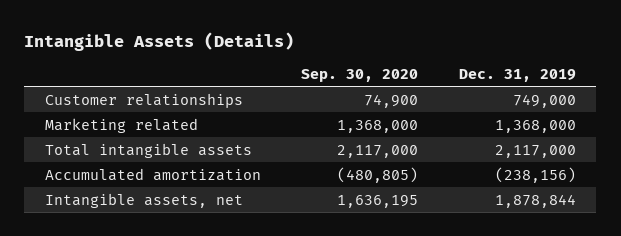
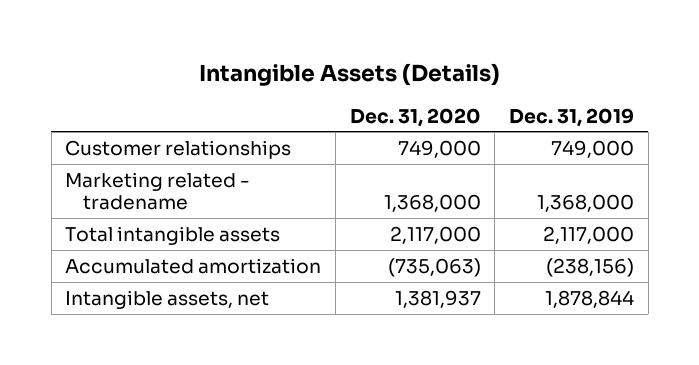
- | Sep. 30, 2020 | Dec. 31, 2019
+ | Dec. 31, 2020 | Dec. 31, 2019
- Marketing related | 1,368,000 | 1,368,000
+ Marketing related - tradename | 1,368,000 | 1,368,000

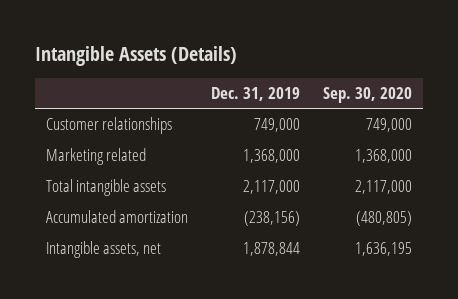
- | Dec. 31, 2020 | Dec. 31, 2019
+ | Dec. 31, 2019 | Sep. 30, 2020
- Marketing related - tradename | 1,368,000 | 1,368,000
+ Marketing related | 1,368,000 | 1,368,000

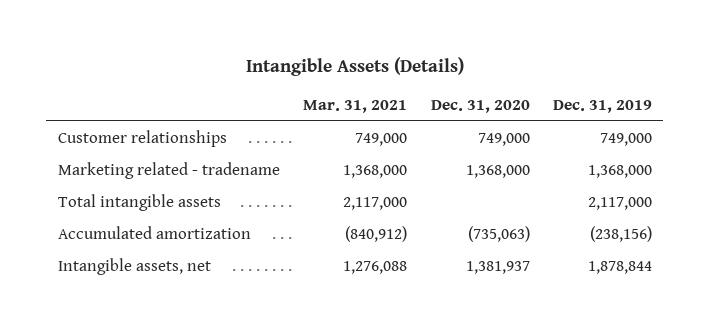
- | Dec. 31, 2019 | Sep. 30, 2020
+ | Mar. 31, 2021 | Dec. 31, 2020 | Dec. 31, 2019
- Marketing related | 1,368,000 | 1,368,000
+ Marketing related - tradename | 1,368,000 | 1,368,000 | 1,368,000

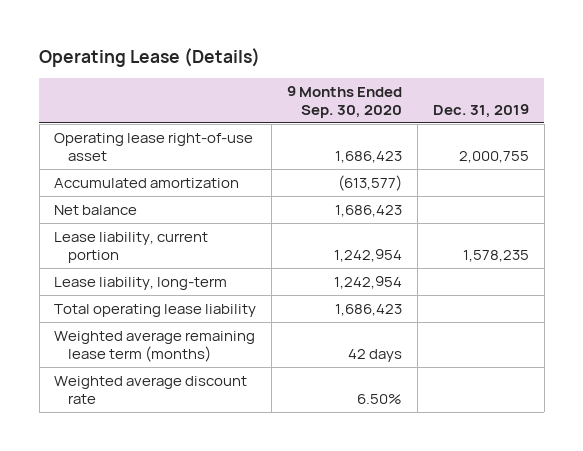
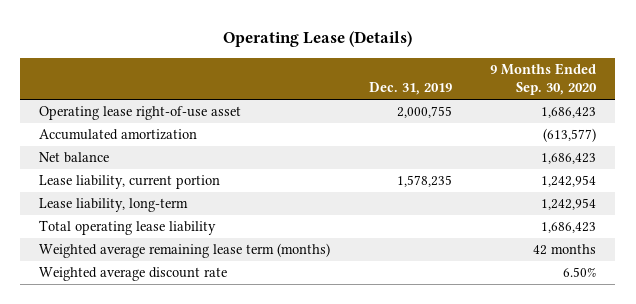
- | 9 Months Ended Sep. 30, 2020 | Dec. 31, 2019
+ | Dec. 31, 2019 | 9 Months Ended Sep. 30, 2020
- Weighted average remaining lease term (months) | 42 days |
+ Weighted average remaining lease term (months) | | 42 months

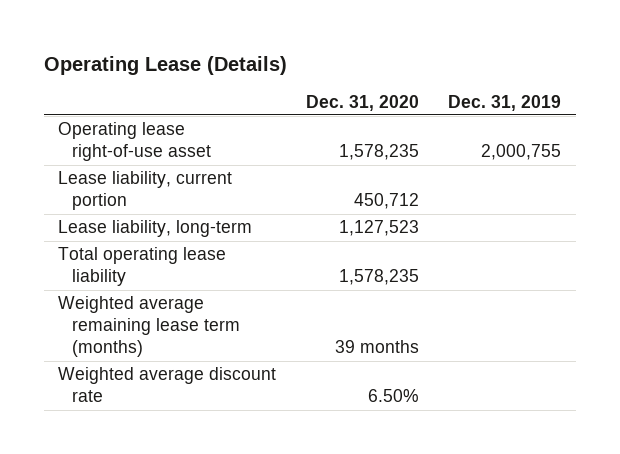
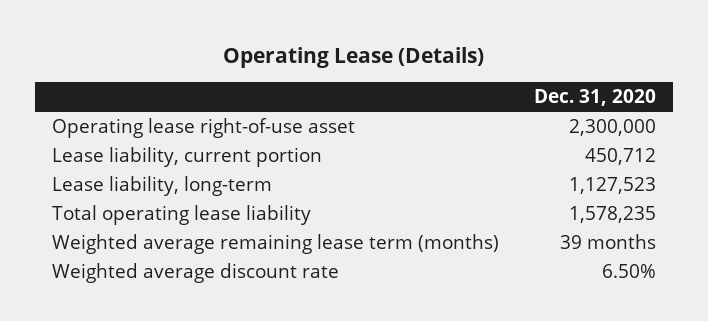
- | Dec. 31, 2020 | Dec. 31, 2019
+ | Dec. 31, 2020
- Operating lease right-of-use asset | 1,578,235 | 2,000,755
+ Operating lease right-of-use asset | 2,300,000

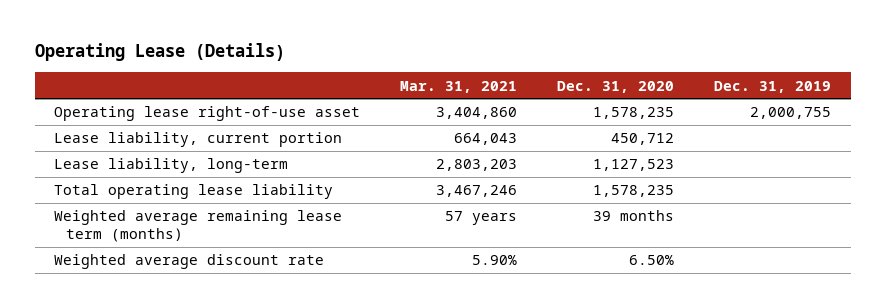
- | Dec. 31, 2020
+ | Mar. 31, 2021 | Dec. 31, 2020 | Dec. 31, 2019
- Operating lease right-of-use asset | 2,300,000
+ Operating lease right-of-use asset | 3,404,860 | 1,578,235 | 2,000,755

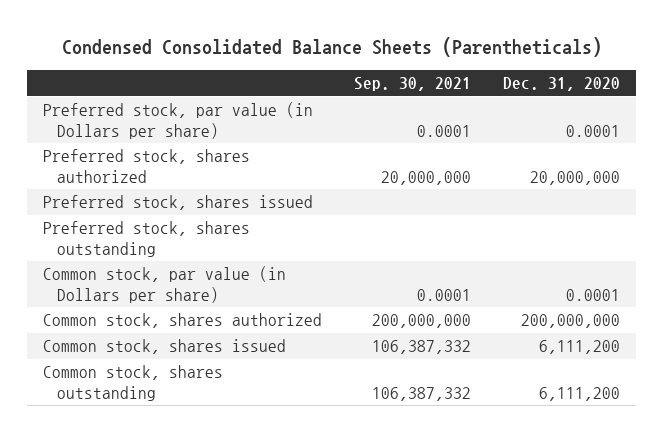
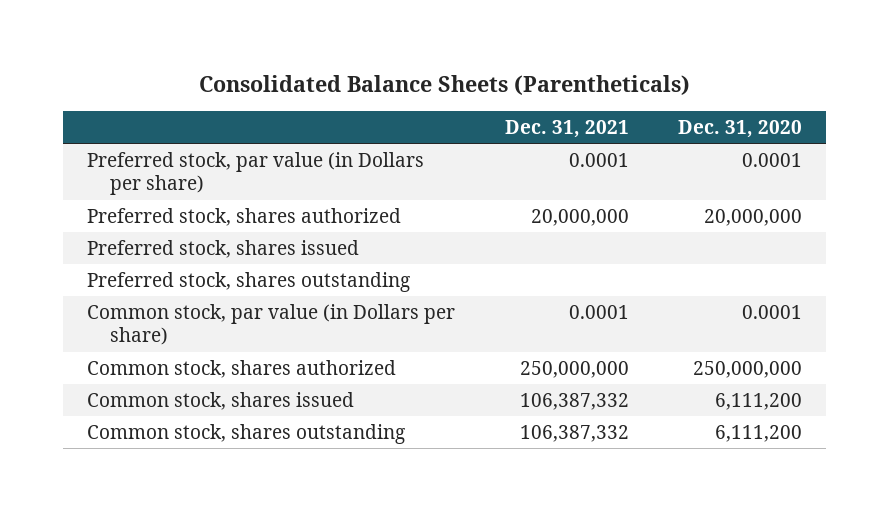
- Condensed Consolidated Balance Sheets (Parentheticals)
+ Consolidated Balance Sheets (Parentheticals)
- | Sep. 30, 2021 | Dec. 31, 2020
+ | Dec. 31, 2021 | Dec. 31, 2020
- Common stock, shares authorized | 200,000,000 | 200,000,000
+ Common stock, shares authorized | 250,000,000 | 250,000,000

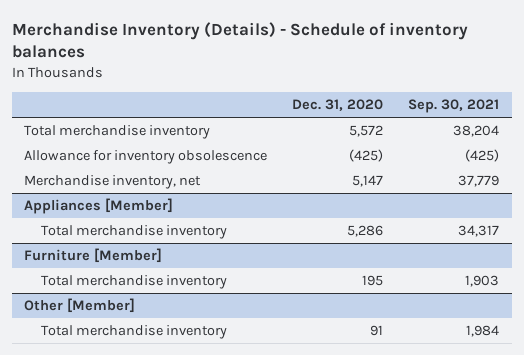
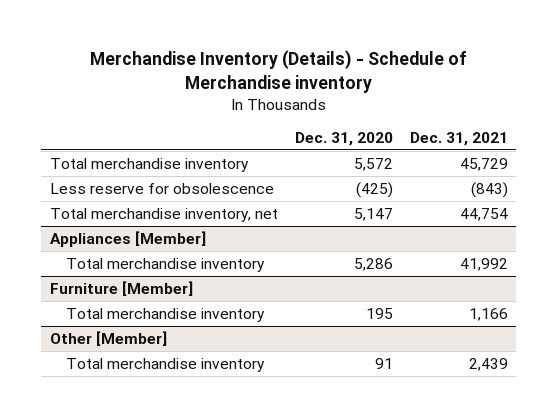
- Merchandise Inventory (Details) - Schedule of inventory balances
+ Merchandise Inventory (Details) - Schedule of Merchandise inventory
- | Dec. 31, 2020 | Sep. 30, 2021
+ | Dec. 31, 2020 | Dec. 31, 2021
- Allowance for inventory obsolescence | (425) | (425)
- Merchandise inventory, net | 5,147 | 37,779
+ Less reserve for obsolescence | (425) | (843)
+ Total merchandise inventory, net | 5,147 | 44,754

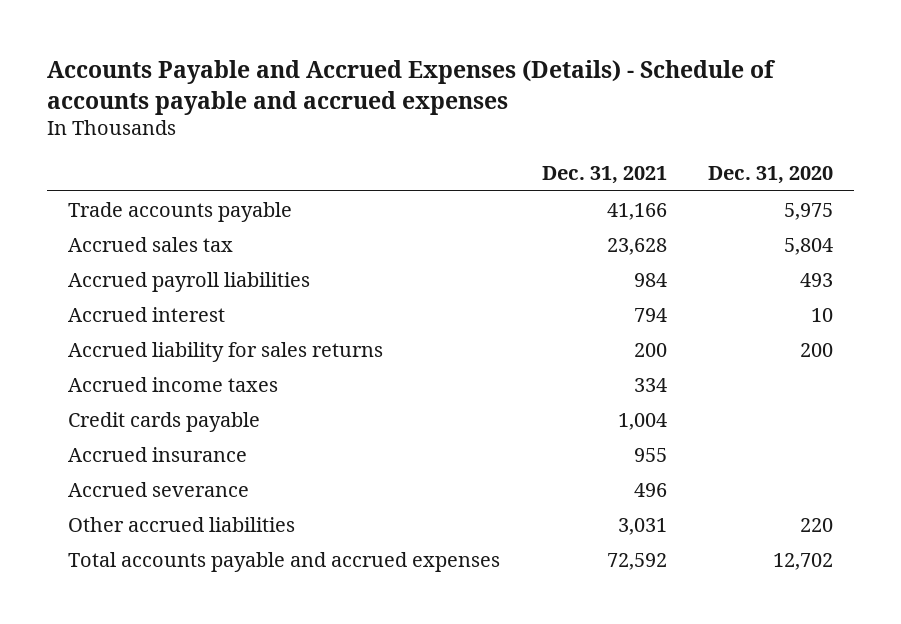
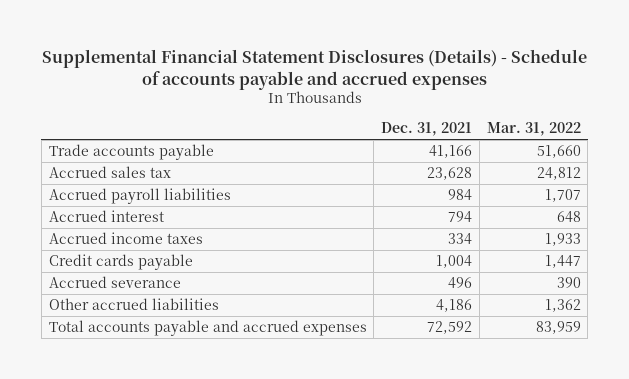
- Accounts Payable and Accrued Expenses (Details) - Schedule of accounts payable and accrued expenses
+ Supplemental Financial Statement Disclosures (Details) - Schedule of accounts payable and accrued expenses
- | Dec. 31, 2021 | Dec. 31, 2020
+ | Dec. 31, 2021 | Mar. 31, 2022
- Accrued liability for sales returns | 200 | 200
- Accrued insurance | 955 |
- Other accrued liabilities | 3,031 | 220
+ Other accrued liabilities | 4,186 | 1,362

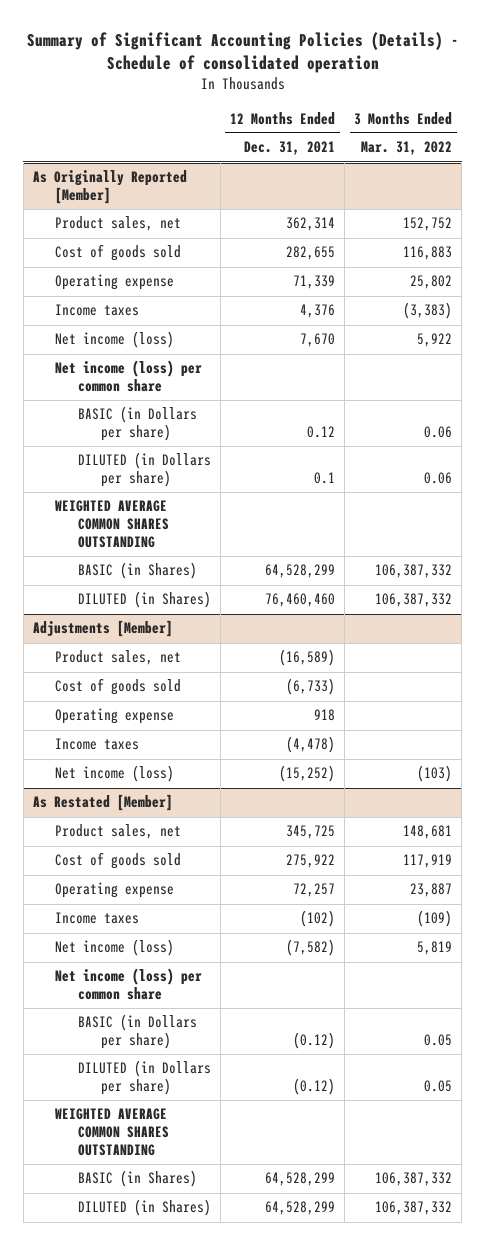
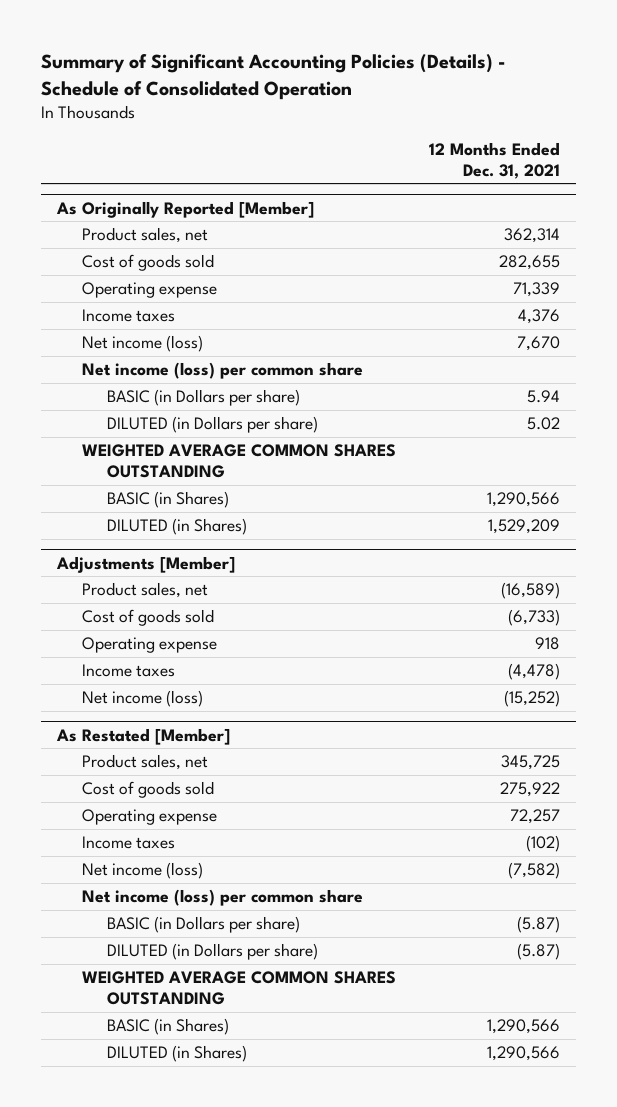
- Summary of Significant Accounting Policies (Details) - Schedule of consolidated operation
+ Summary of Significant Accounting Policies (Details) - Schedule of Consolidated Operation
- | 12 Months Ended Dec. 31, 2021 | 3 Months Ended Mar. 31, 2022
+ | 12 Months Ended Dec. 31, 2021
@ As Originally Reported [Member]
- BASIC (in Dollars per share) | 0.12 | 0.06
- DILUTED (in Dollars per share) | 0.1 | 0.06
+ BASIC (in Dollars per share) | 5.94
+ DILUTED (in Dollars per share) | 5.02
- BASIC (in Shares) | 64,528,299 | 106,387,332
- DILUTED (in Shares) | 76,460,460 | 106,387,332
+ BASIC (in Shares) | 1,290,566
+ DILUTED (in Shares) | 1,529,209
@ As Restated [Member]
- BASIC (in Dollars per share) | (0.12) | 0.05
- DILUTED (in Dollars per share) | (0.12) | 0.05
+ BASIC (in Dollars per share) | (5.87)
+ DILUTED (in Dollars per share) | (5.87)
- BASIC (in Shares) | 64,528,299 | 106,387,332
- DILUTED (in Shares) | 64,528,299 | 106,387,332
+ BASIC (in Shares) | 1,290,566
+ DILUTED (in Shares) | 1,290,566

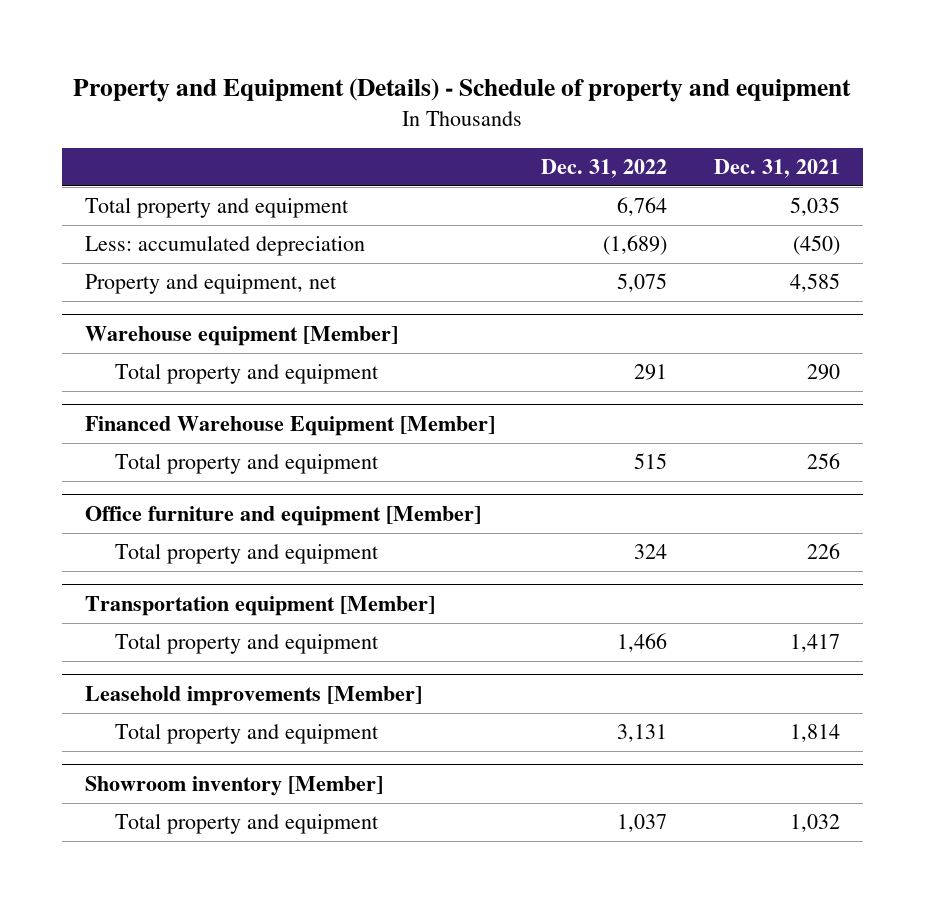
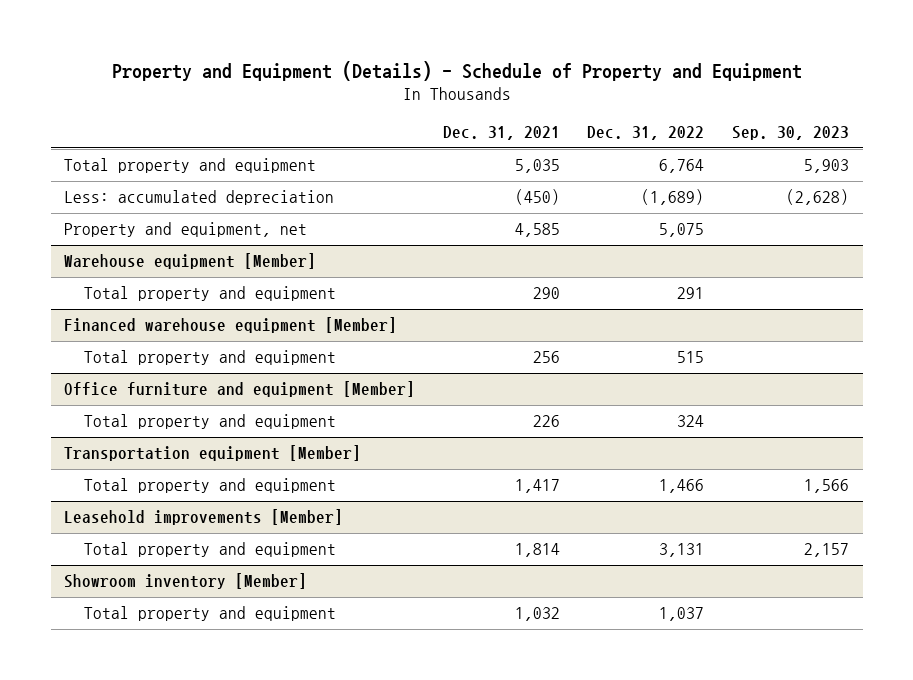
- Property and Equipment (Details) - Schedule of property and equipment
+ Property and Equipment (Details) - Schedule of Property and Equipment
- | Dec. 31, 2022 | Dec. 31, 2021
+ | Dec. 31, 2021 | Dec. 31, 2022 | Sep. 30, 2023
- Financed Warehouse Equipment [Member]
+ Financed warehouse equipment [Member]

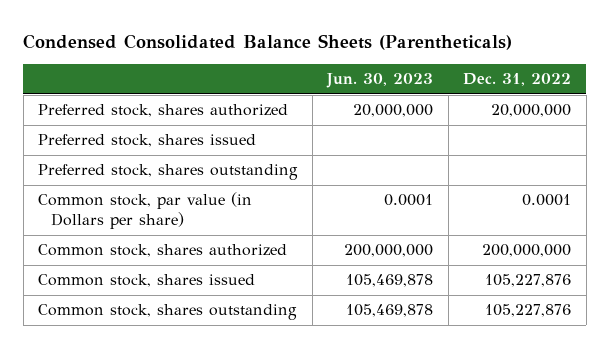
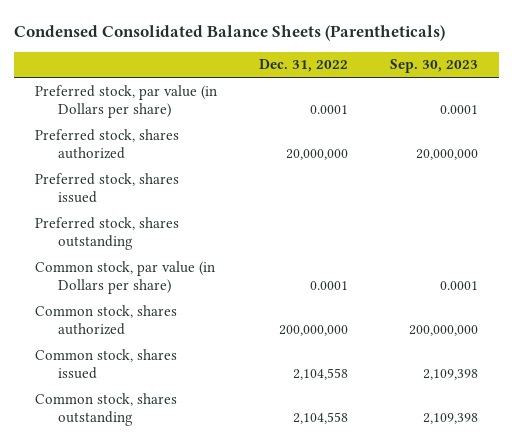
- | Jun. 30, 2023 | Dec. 31, 2022
+ | Dec. 31, 2022 | Sep. 30, 2023
+ Preferred stock, par value (in Dollars per share) | 0.0001 | 0.0001
- Common stock, shares issued | 105,469,878 | 105,227,876
- Common stock, shares outstanding | 105,469,878 | 105,227,876
+ Common stock, shares issued | 2,104,558 | 2,109,398
+ Common stock, shares outstanding | 2,104,558 | 2,109,398

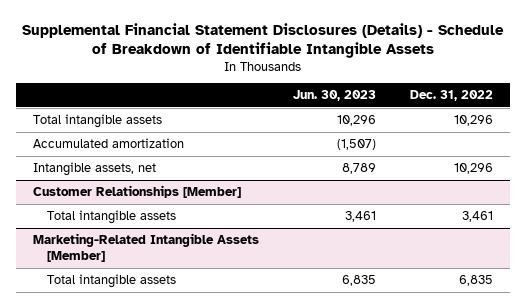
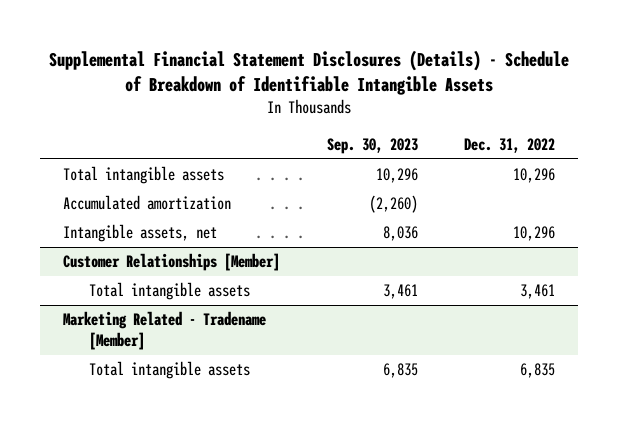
- | Jun. 30, 2023 | Dec. 31, 2022
+ | Sep. 30, 2023 | Dec. 31, 2022
- Marketing-Related Intangible Assets [Member]
+ Marketing Related - Tradename [Member]

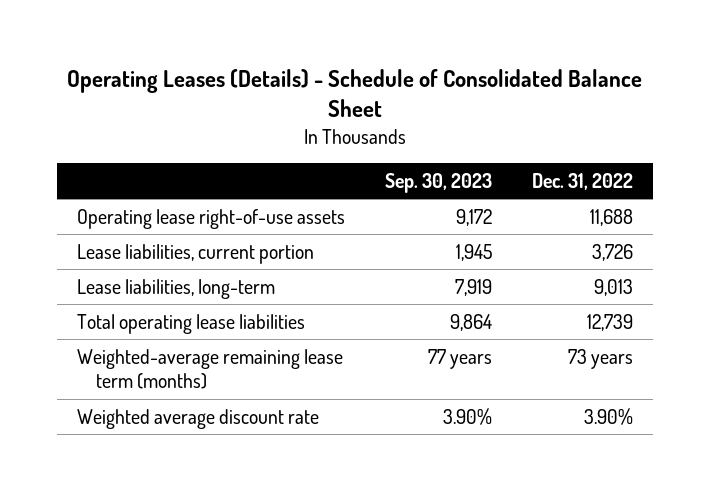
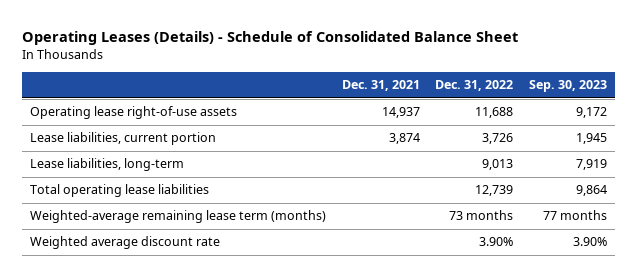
- | Sep. 30, 2023 | Dec. 31, 2022
+ | Dec. 31, 2021 | Dec. 31, 2022 | Sep. 30, 2023
- Weighted-average remaining lease term (months) | 77 years | 73 years
+ Weighted-average remaining lease term (months) | | 73 months | 77 months

